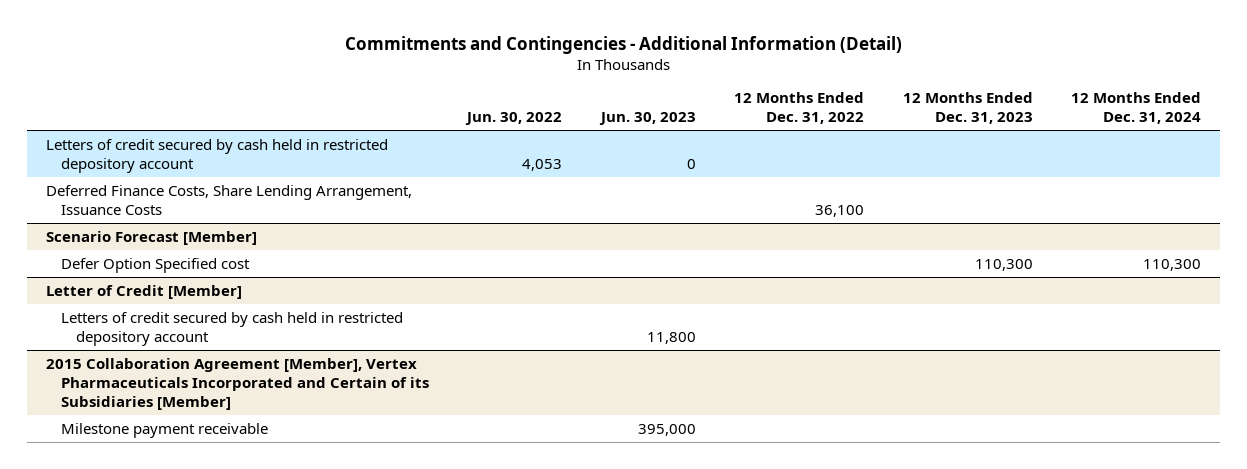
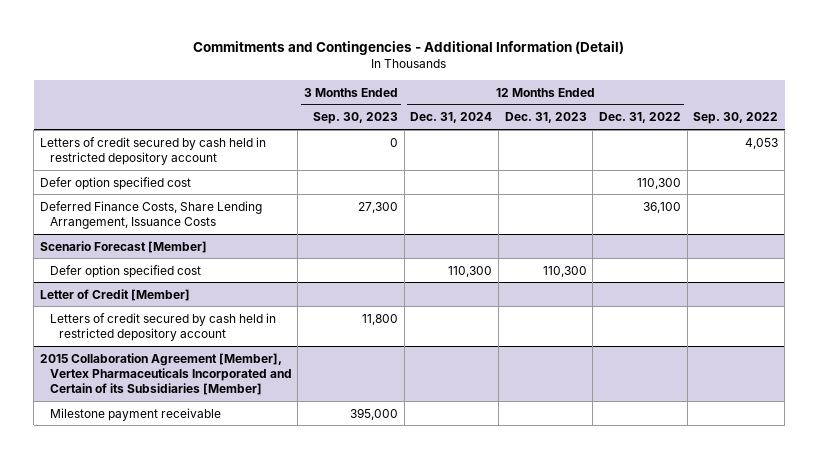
- | Jun. 30, 2022 | Jun. 30, 2023 | 12 Months Ended Dec. 31, 2022 | 12 Months Ended Dec. 31, 2023 | 12 Months Ended Dec. 31, 2024
+ | 3 Months Ended Sep. 30, 2023 | 12 Months Ended Dec. 31, 2024 | 12 Months Ended Dec. 31, 2023 | 12 Months Ended Dec. 31, 2022 | Sep. 30, 2022
+ Defer option specified cost | | | | 110,300 |
@ Scenario Forecast [Member]
- Defer Option Specified cost | | | | 110,300 | 110,300
+ Defer option specified cost | | 110,300 | 110,300 | |

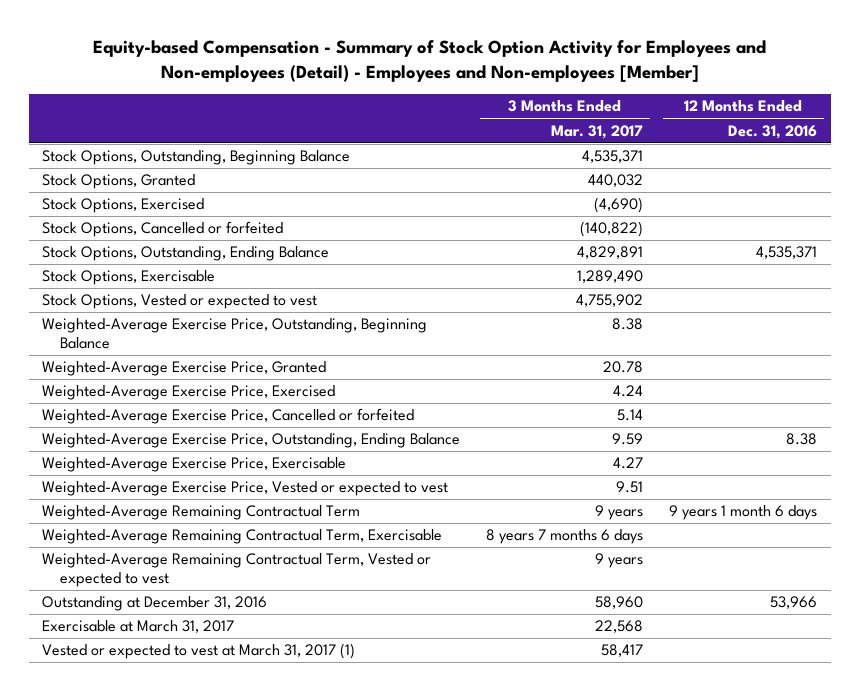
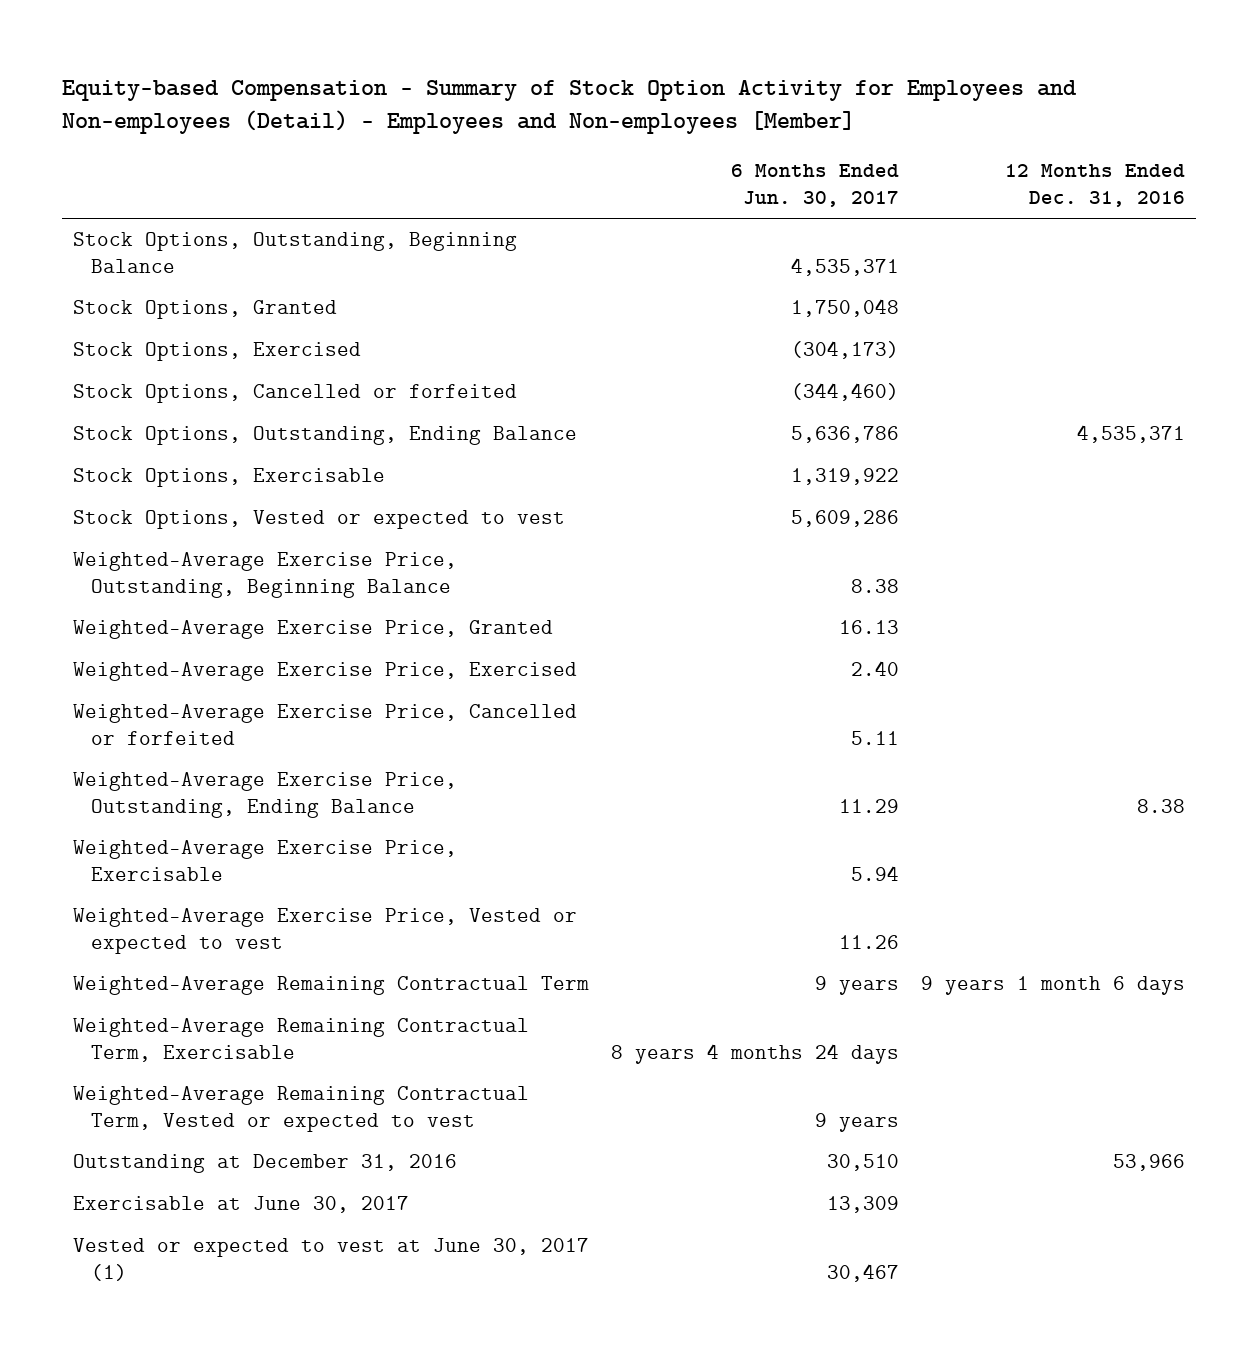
- | 3 Months Ended Mar. 31, 2017 | 12 Months Ended Dec. 31, 2016
+ | 6 Months Ended Jun. 30, 2017 | 12 Months Ended Dec. 31, 2016
- Exercisable at March 31, 2017 | 22,568 |
- Vested or expected to vest at March 31, 2017 (1) | 58,417 |
+ Exercisable at June 30, 2017 | 13,309 |
+ Vested or expected to vest at June 30, 2017 (1) | 30,467 |

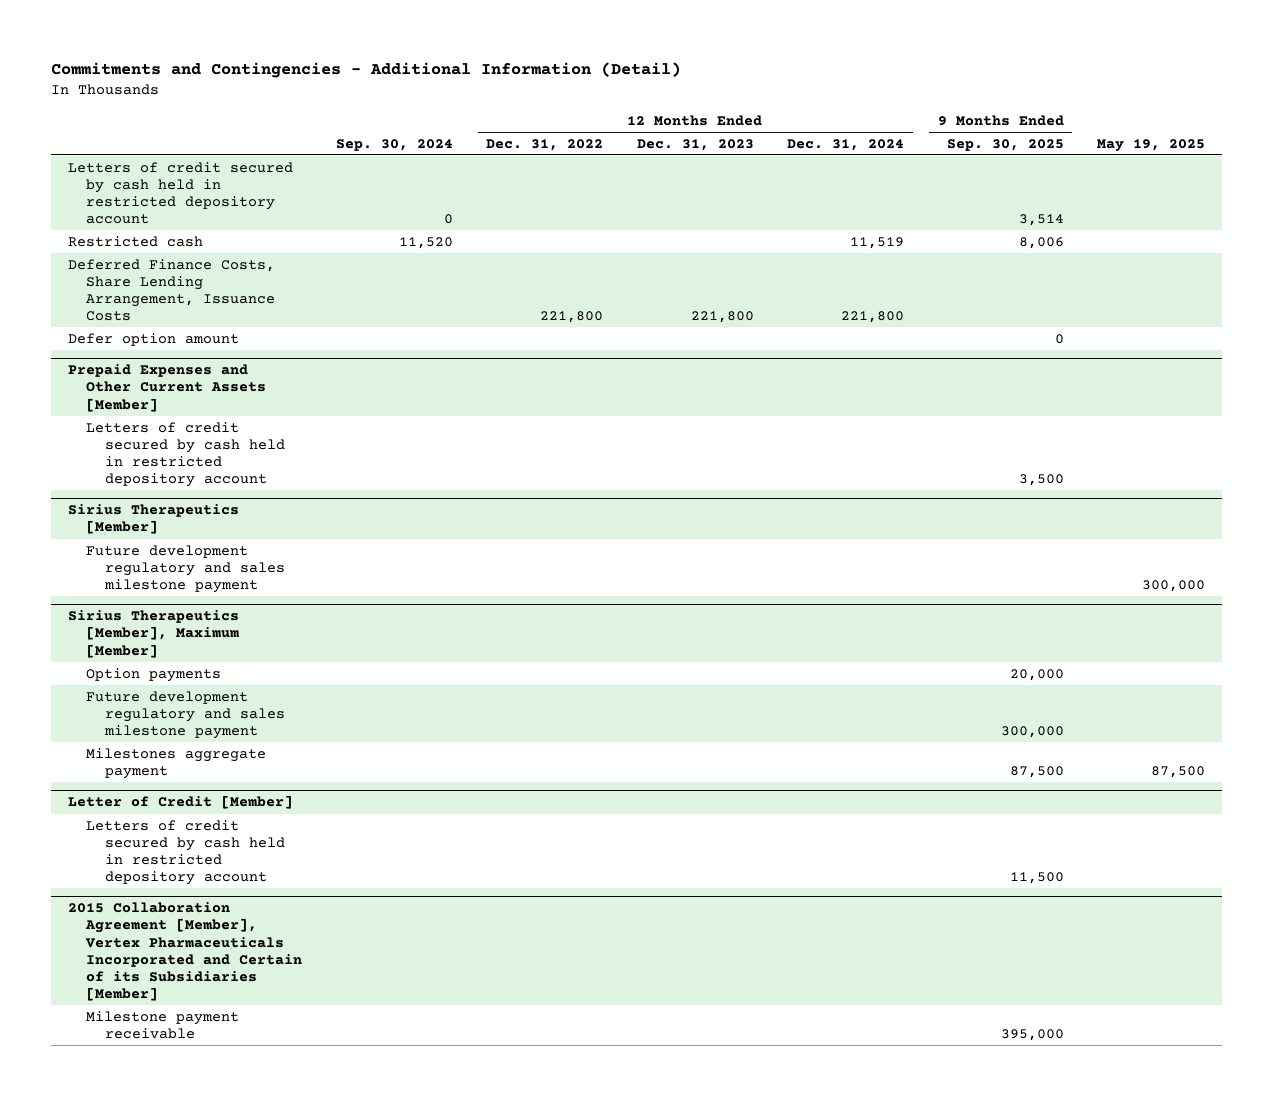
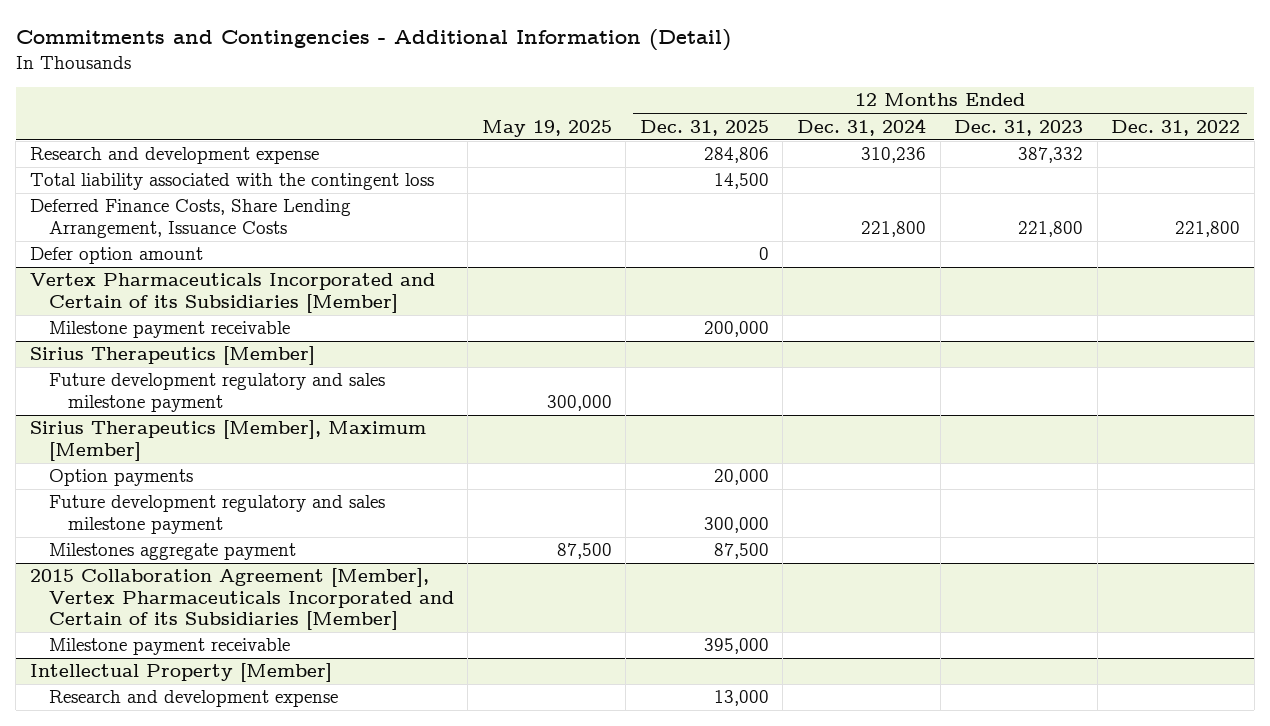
- | Sep. 30, 2024 | 12 Months Ended Dec. 31, 2022 | 12 Months Ended Dec. 31, 2023 | 12 Months Ended Dec. 31, 2024 | 9 Months Ended Sep. 30, 2025 | May 19, 2025
+ | May 19, 2025 | 12 Months Ended Dec. 31, 2025 | 12 Months Ended Dec. 31, 2024 | 12 Months Ended Dec. 31, 2023 | 12 Months Ended Dec. 31, 2022
- Letters of credit secured by cash held in restricted depository account | 0 | | | | 3,514 |
- Restricted cash | 11,520 | | | 11,519 | 8,006 |
+ Research and development expense | | 284,806 | 310,236 | 387,332 |
+ Total liability associated with the contingent loss | | 14,500 | | |
- Prepaid Expenses and Other Current Assets [Member]
- Letters of credit secured by cash held in restricted depository account | | | | | 3,500 |
+ Vertex Pharmaceuticals Incorporated and Certain of its Subsidiaries [Member]
+ Milestone payment receivable | | 200,000 | | |
- Letter of Credit [Member]
- Letters of credit secured by cash held in restricted depository account | | | | | 11,500 |
+ Intellectual Property [Member]
+ Research and development expense | | 13,000 | | |

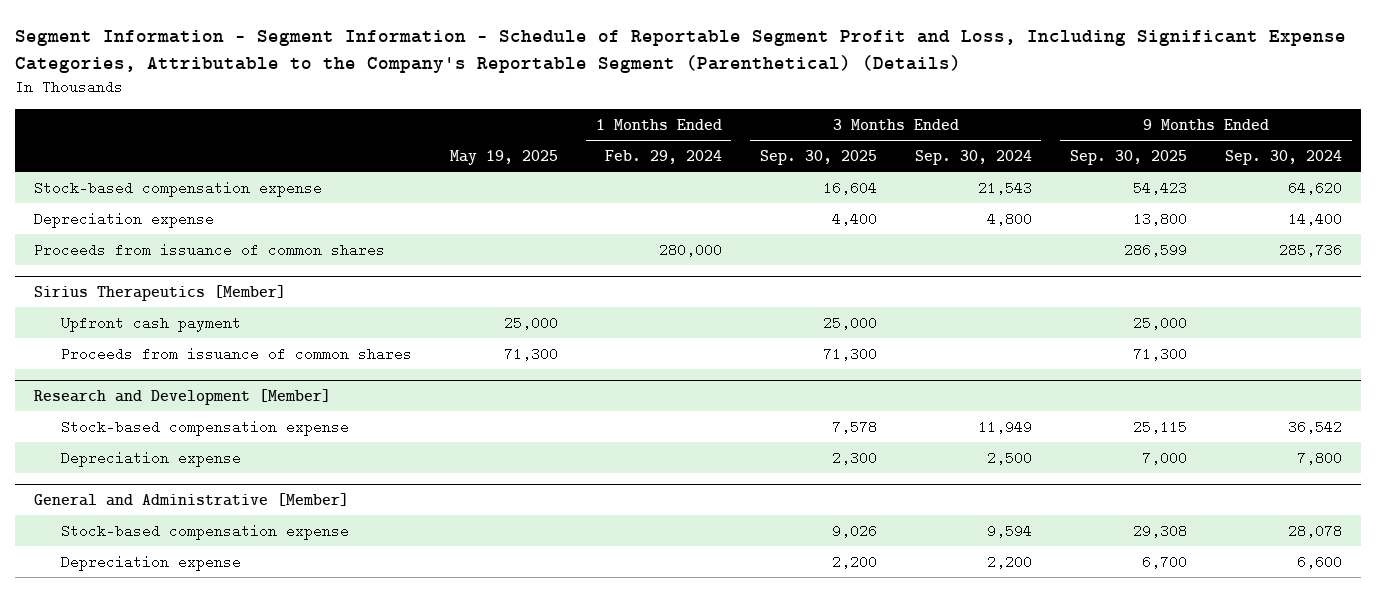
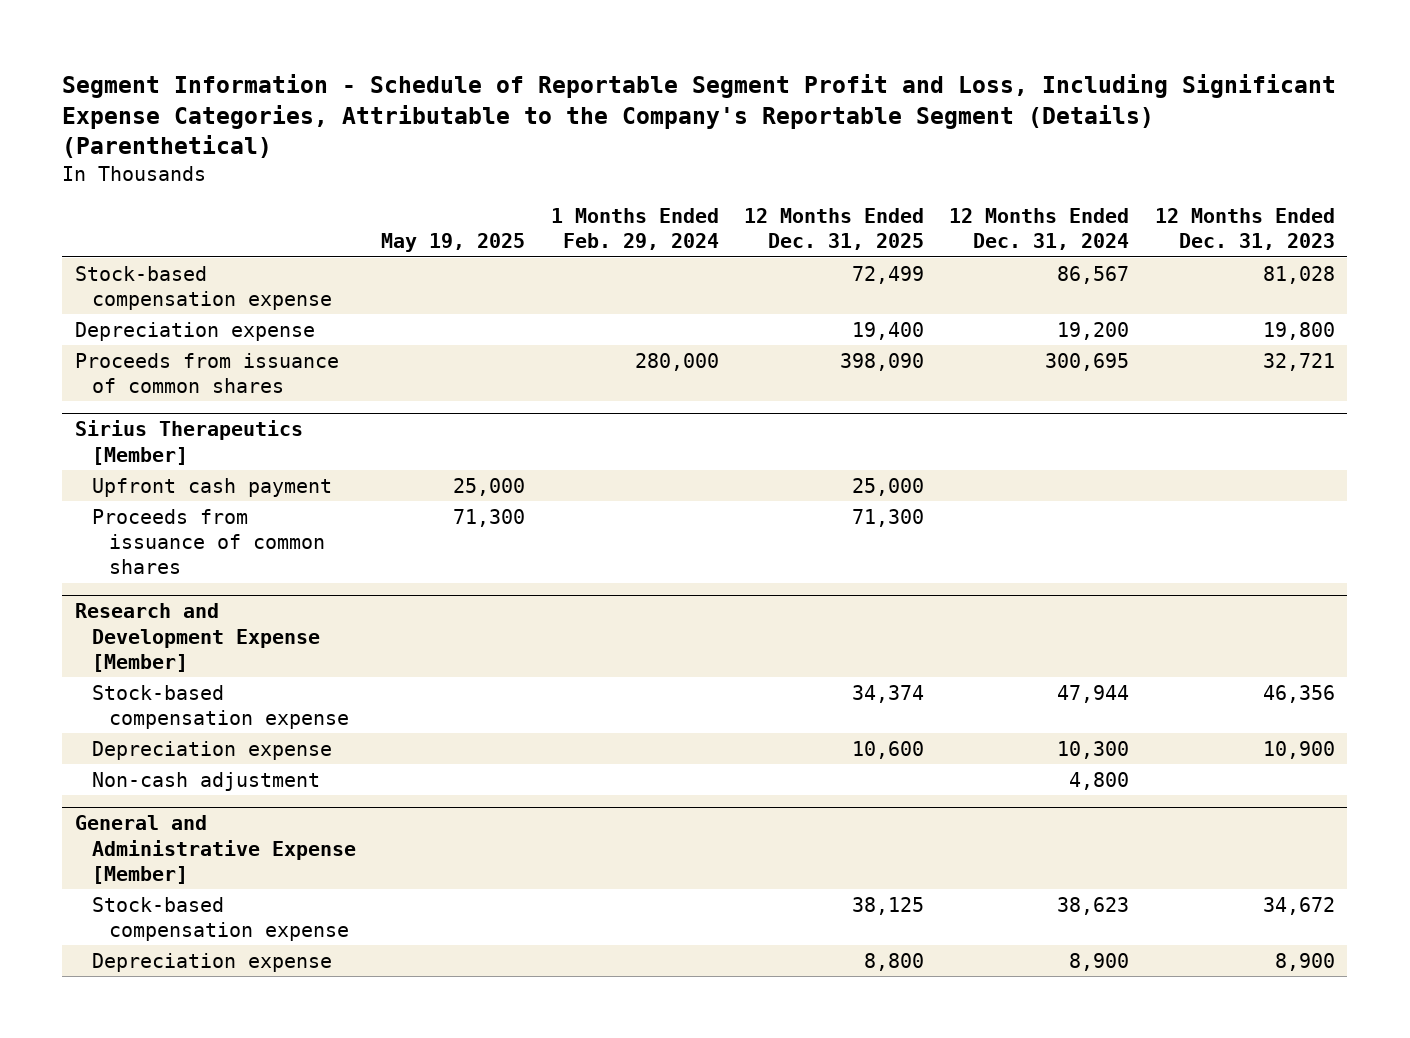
- Segment Information - Segment Information - Schedule of Reportable Segment Profit and Loss, Including Significant Expense Categories, Attributable to the Company's Reportable Segment (Parenthetical) (Details)
+ Segment Information - Schedule of Reportable Segment Profit and Loss, Including Significant Expense Categories, Attributable to the Company's Reportable Segment (Details) (Parenthetical)
- | May 19, 2025 | 1 Months Ended Feb. 29, 2024 | 3 Months Ended Sep. 30, 2025 | 3 Months Ended Sep. 30, 2024 | 9 Months Ended Sep. 30, 2025 | 9 Months Ended Sep. 30, 2024
+ | May 19, 2025 | 1 Months Ended Feb. 29, 2024 | 12 Months Ended Dec. 31, 2025 | 12 Months Ended Dec. 31, 2024 | 12 Months Ended Dec. 31, 2023
- Research and Development [Member]
+ Research and Development Expense [Member]
- General and Administrative [Member]
+ Non-cash adjustment | | | | 4,800 |
+ General and Administrative Expense [Member]

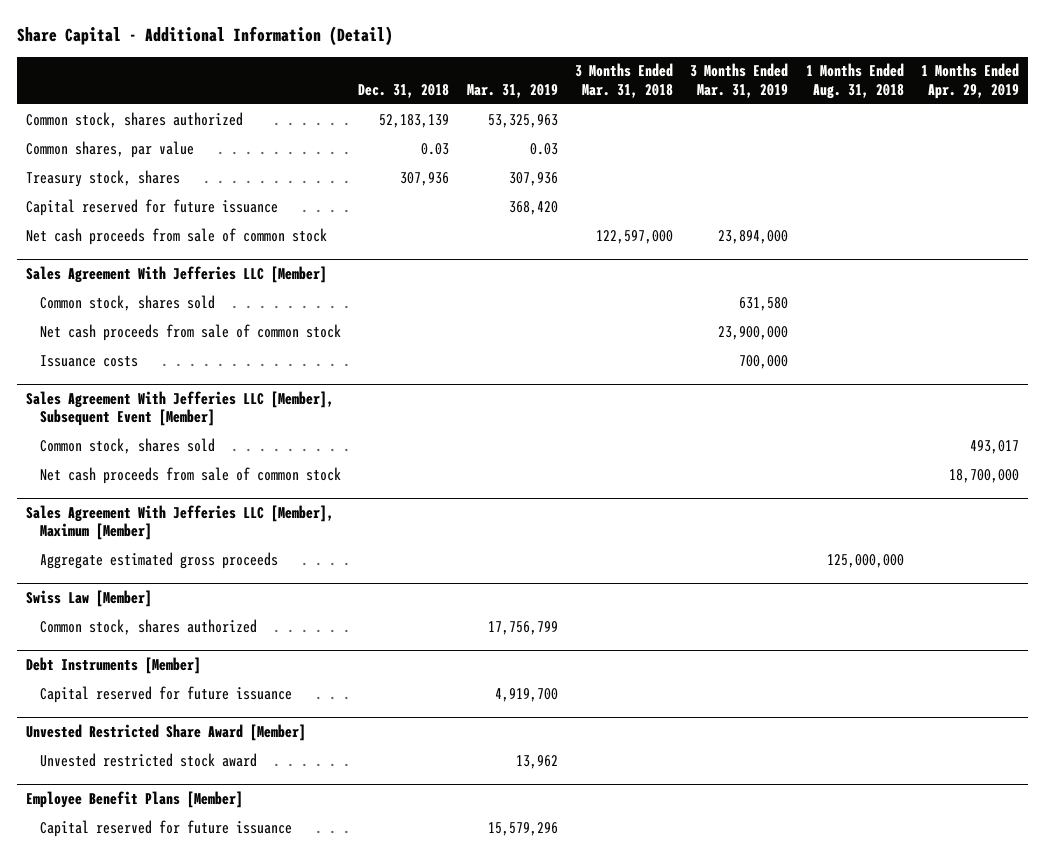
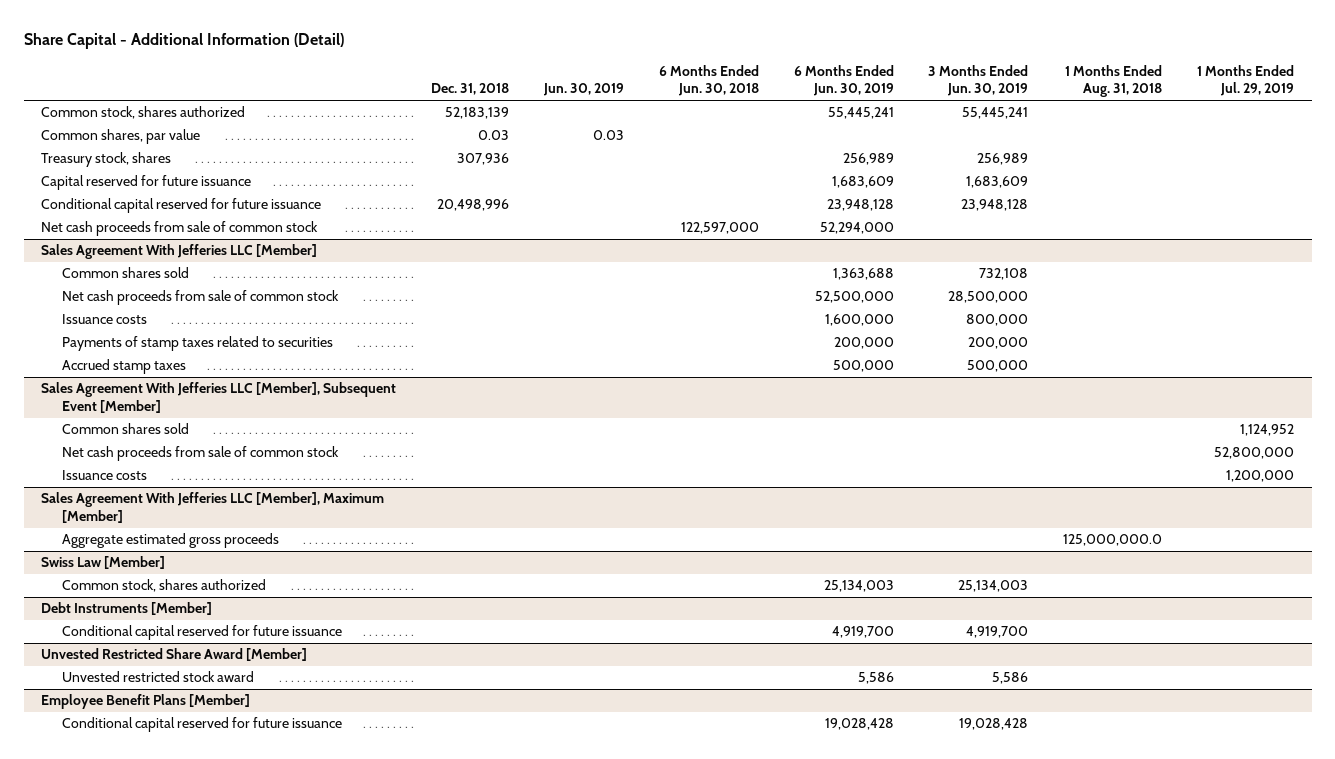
- | Dec. 31, 2018 | Mar. 31, 2019 | 3 Months Ended Mar. 31, 2018 | 3 Months Ended Mar. 31, 2019 | 1 Months Ended Aug. 31, 2018 | 1 Months Ended Apr. 29, 2019
+ | Dec. 31, 2018 | Jun. 30, 2019 | 6 Months Ended Jun. 30, 2018 | 6 Months Ended Jun. 30, 2019 | 3 Months Ended Jun. 30, 2019 | 1 Months Ended Aug. 31, 2018 | 1 Months Ended Jul. 29, 2019
+ Conditional capital reserved for future issuance | 20,498,996 | | | 23,948,128 | 23,948,128 | |
@ Sales Agreement With Jefferies LLC [Member]
- Common stock, shares sold | | | | 631,580 | |
+ Common shares sold | | | | 1,363,688 | 732,108 | |
+ Payments of stamp taxes related to securities | | | | 200,000 | 200,000 | |
+ Accrued stamp taxes | | | | 500,000 | 500,000 | |
@ Sales Agreement With Jefferies LLC [Member], Subsequent Event [Member]
- Common stock, shares sold | | | | | | 493,017
+ Common shares sold | | | | | | | 1,124,952
+ Issuance costs | | | | | | | 1,200,000
@ Sales Agreement With Jefferies LLC [Member], Maximum [Member]
- Aggregate estimated gross proceeds | | | | | 125,000,000 |
+ Aggregate estimated gross proceeds | | | | | | 125,000,000.0 |
@ Debt Instruments [Member]
- Capital reserved for future issuance | | 4,919,700 | | | |
+ Conditional capital reserved for future issuance | | | | 4,919,700 | 4,919,700 | |
@ Employee Benefit Plans [Member]
- Capital reserved for future issuance | | 15,579,296 | | | |
+ Conditional capital reserved for future issuance | | | | 19,028,428 | 19,028,428 | |

